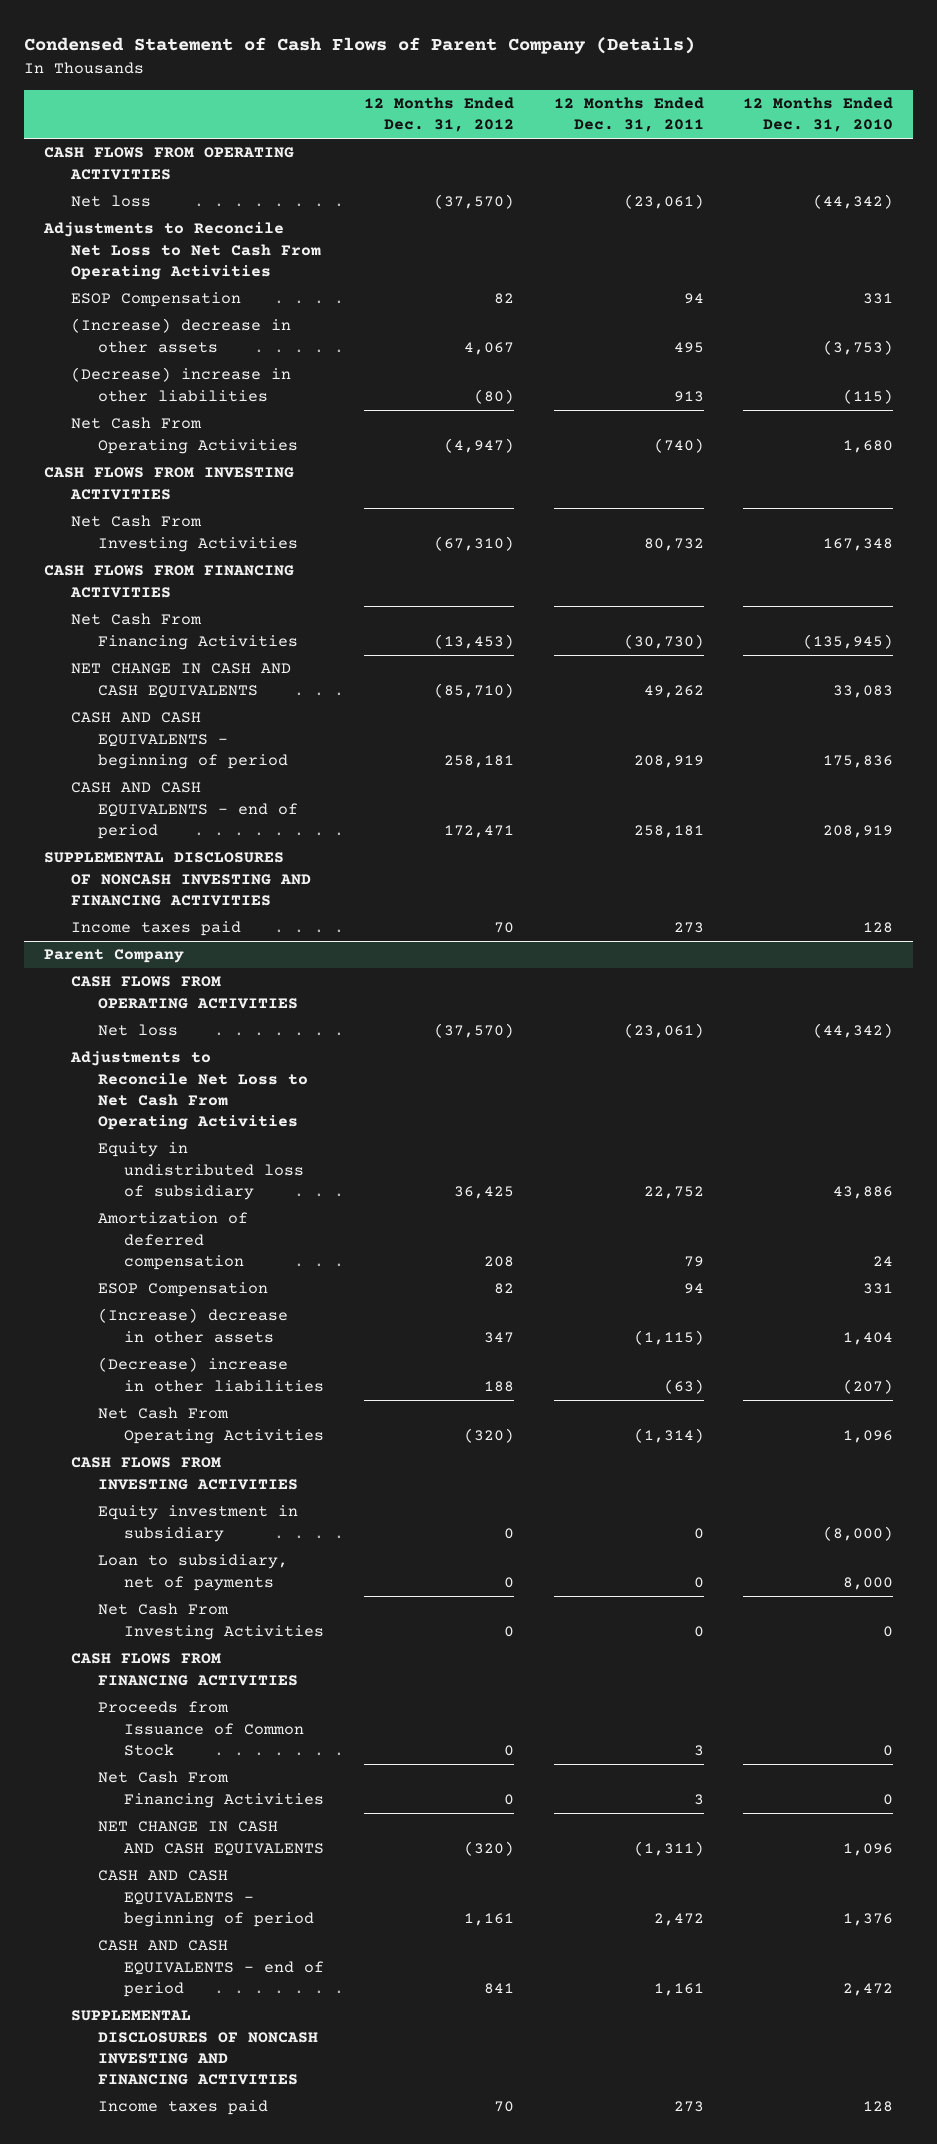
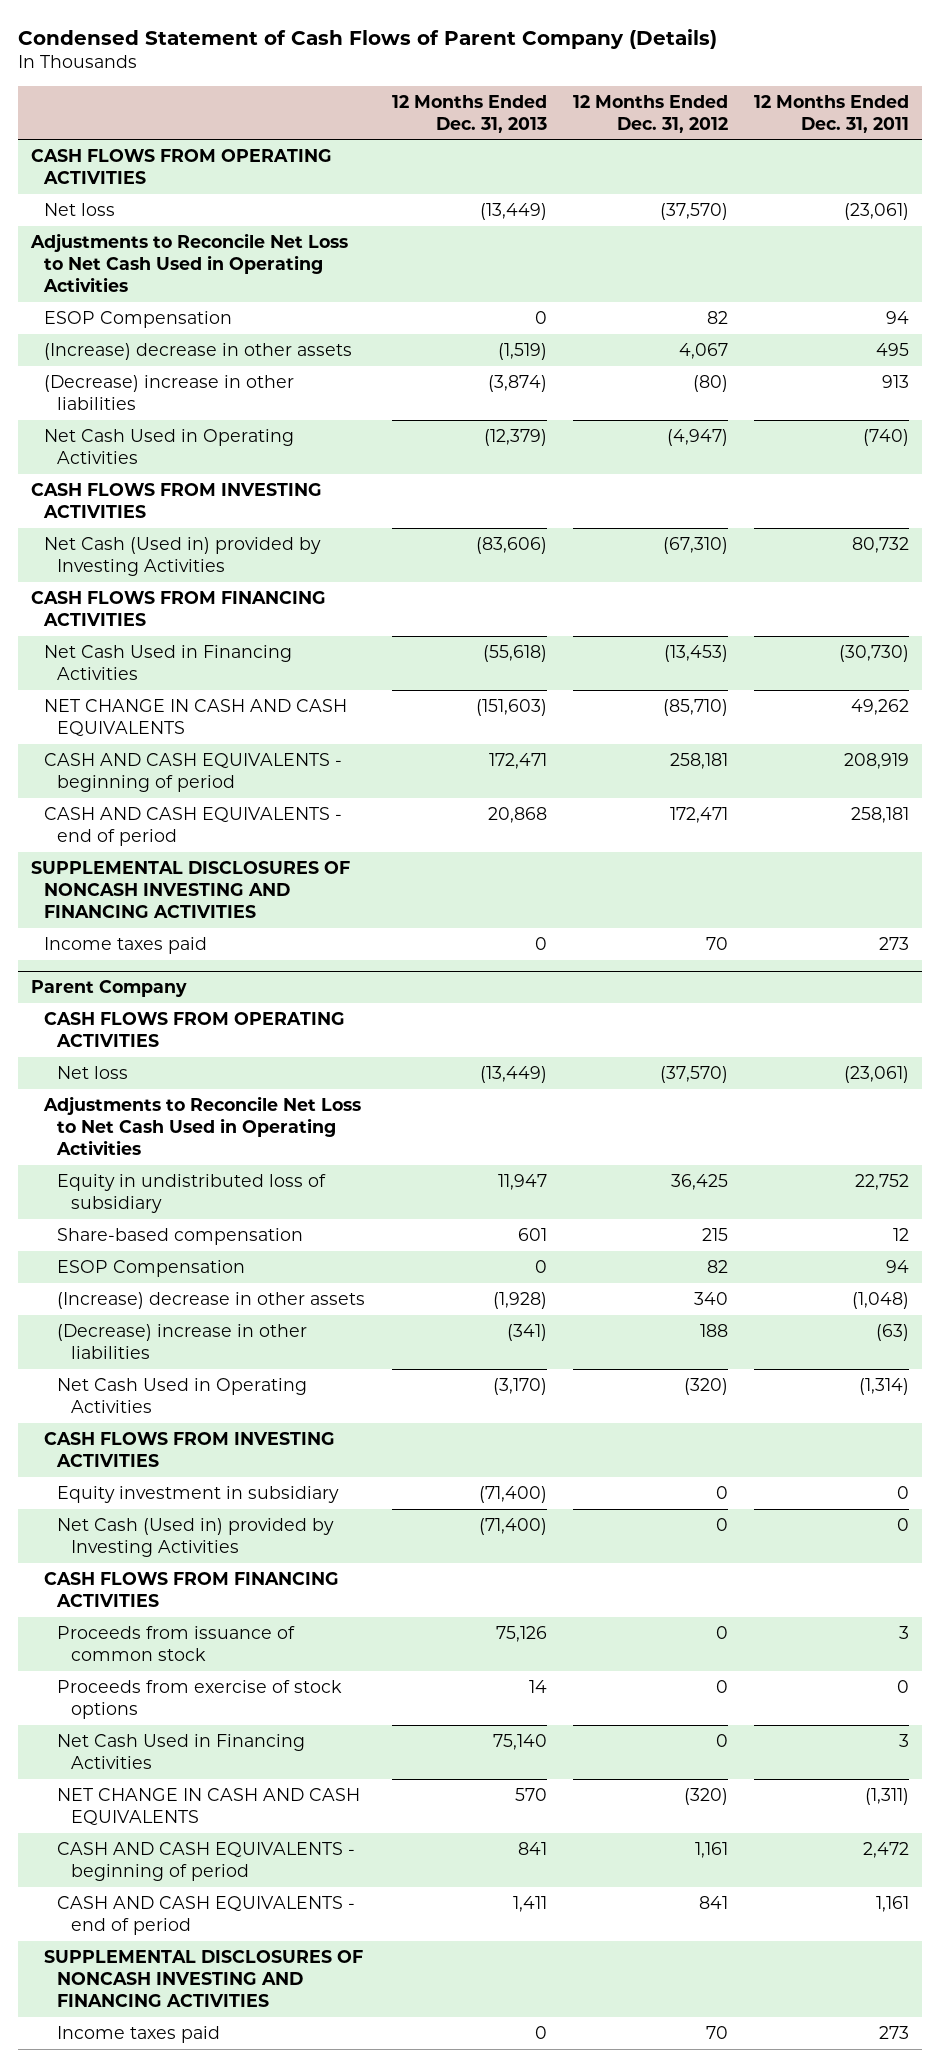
- | 12 Months Ended Dec. 31, 2012 | 12 Months Ended Dec. 31, 2011 | 12 Months Ended Dec. 31, 2010
+ | 12 Months Ended Dec. 31, 2013 | 12 Months Ended Dec. 31, 2012 | 12 Months Ended Dec. 31, 2011
- Adjustments to Reconcile Net Loss to Net Cash From Operating Activities
+ Adjustments to Reconcile Net Loss to Net Cash Used in Operating Activities
- Net Cash From Operating Activities | (4,947) | (740) | 1,680
+ Net Cash Used in Operating Activities | (12,379) | (4,947) | (740)
- Net Cash From Investing Activities | (67,310) | 80,732 | 167,348
+ Net Cash (Used in) provided by Investing Activities | (83,606) | (67,310) | 80,732
- Net Cash From Financing Activities | (13,453) | (30,730) | (135,945)
+ Net Cash Used in Financing Activities | (55,618) | (13,453) | (30,730)
@ Parent Company
- Adjustments to Reconcile Net Loss to Net Cash From Operating Activities
+ Adjustments to Reconcile Net Loss to Net Cash Used in Operating Activities
- Amortization of deferred compensation | 208 | 79 | 24
+ Share-based compensation | 601 | 215 | 12
- (Increase) decrease in other assets | 347 | (1,115) | 1,404
+ (Increase) decrease in other assets | (1,928) | 340 | (1,048)
- Net Cash From Operating Activities | (320) | (1,314) | 1,096
+ Net Cash Used in Operating Activities | (3,170) | (320) | (1,314)
- Loan to subsidiary, net of payments | 0 | 0 | 8,000
- Net Cash From Investing Activities | 0 | 0 | 0
+ Net Cash (Used in) provided by Investing Activities | (71,400) | 0 | 0
- Proceeds from Issuance of Common Stock | 0 | 3 | 0
- Net Cash From Financing Activities | 0 | 3 | 0
+ Proceeds from issuance of common stock | 75,126 | 0 | 3
+ Proceeds from exercise of stock options | 14 | 0 | 0
+ Net Cash Used in Financing Activities | 75,140 | 0 | 3

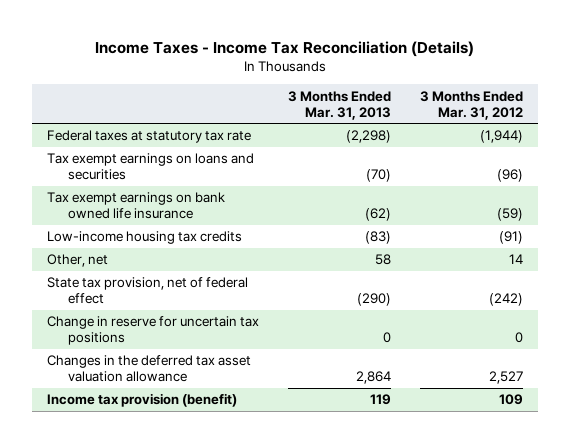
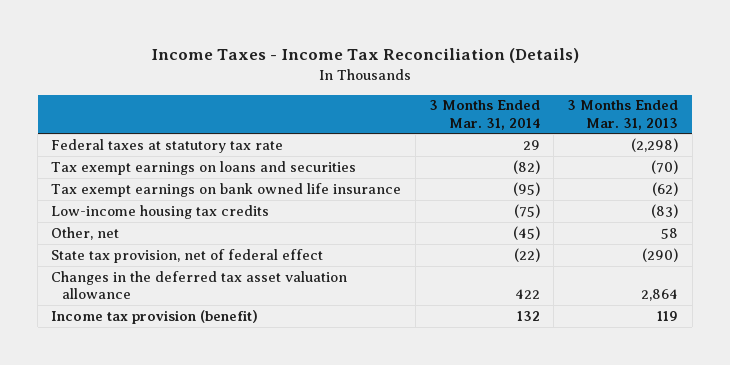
- | 3 Months Ended Mar. 31, 2013 | 3 Months Ended Mar. 31, 2012
+ | 3 Months Ended Mar. 31, 2014 | 3 Months Ended Mar. 31, 2013
- Change in reserve for uncertain tax positions | 0 | 0

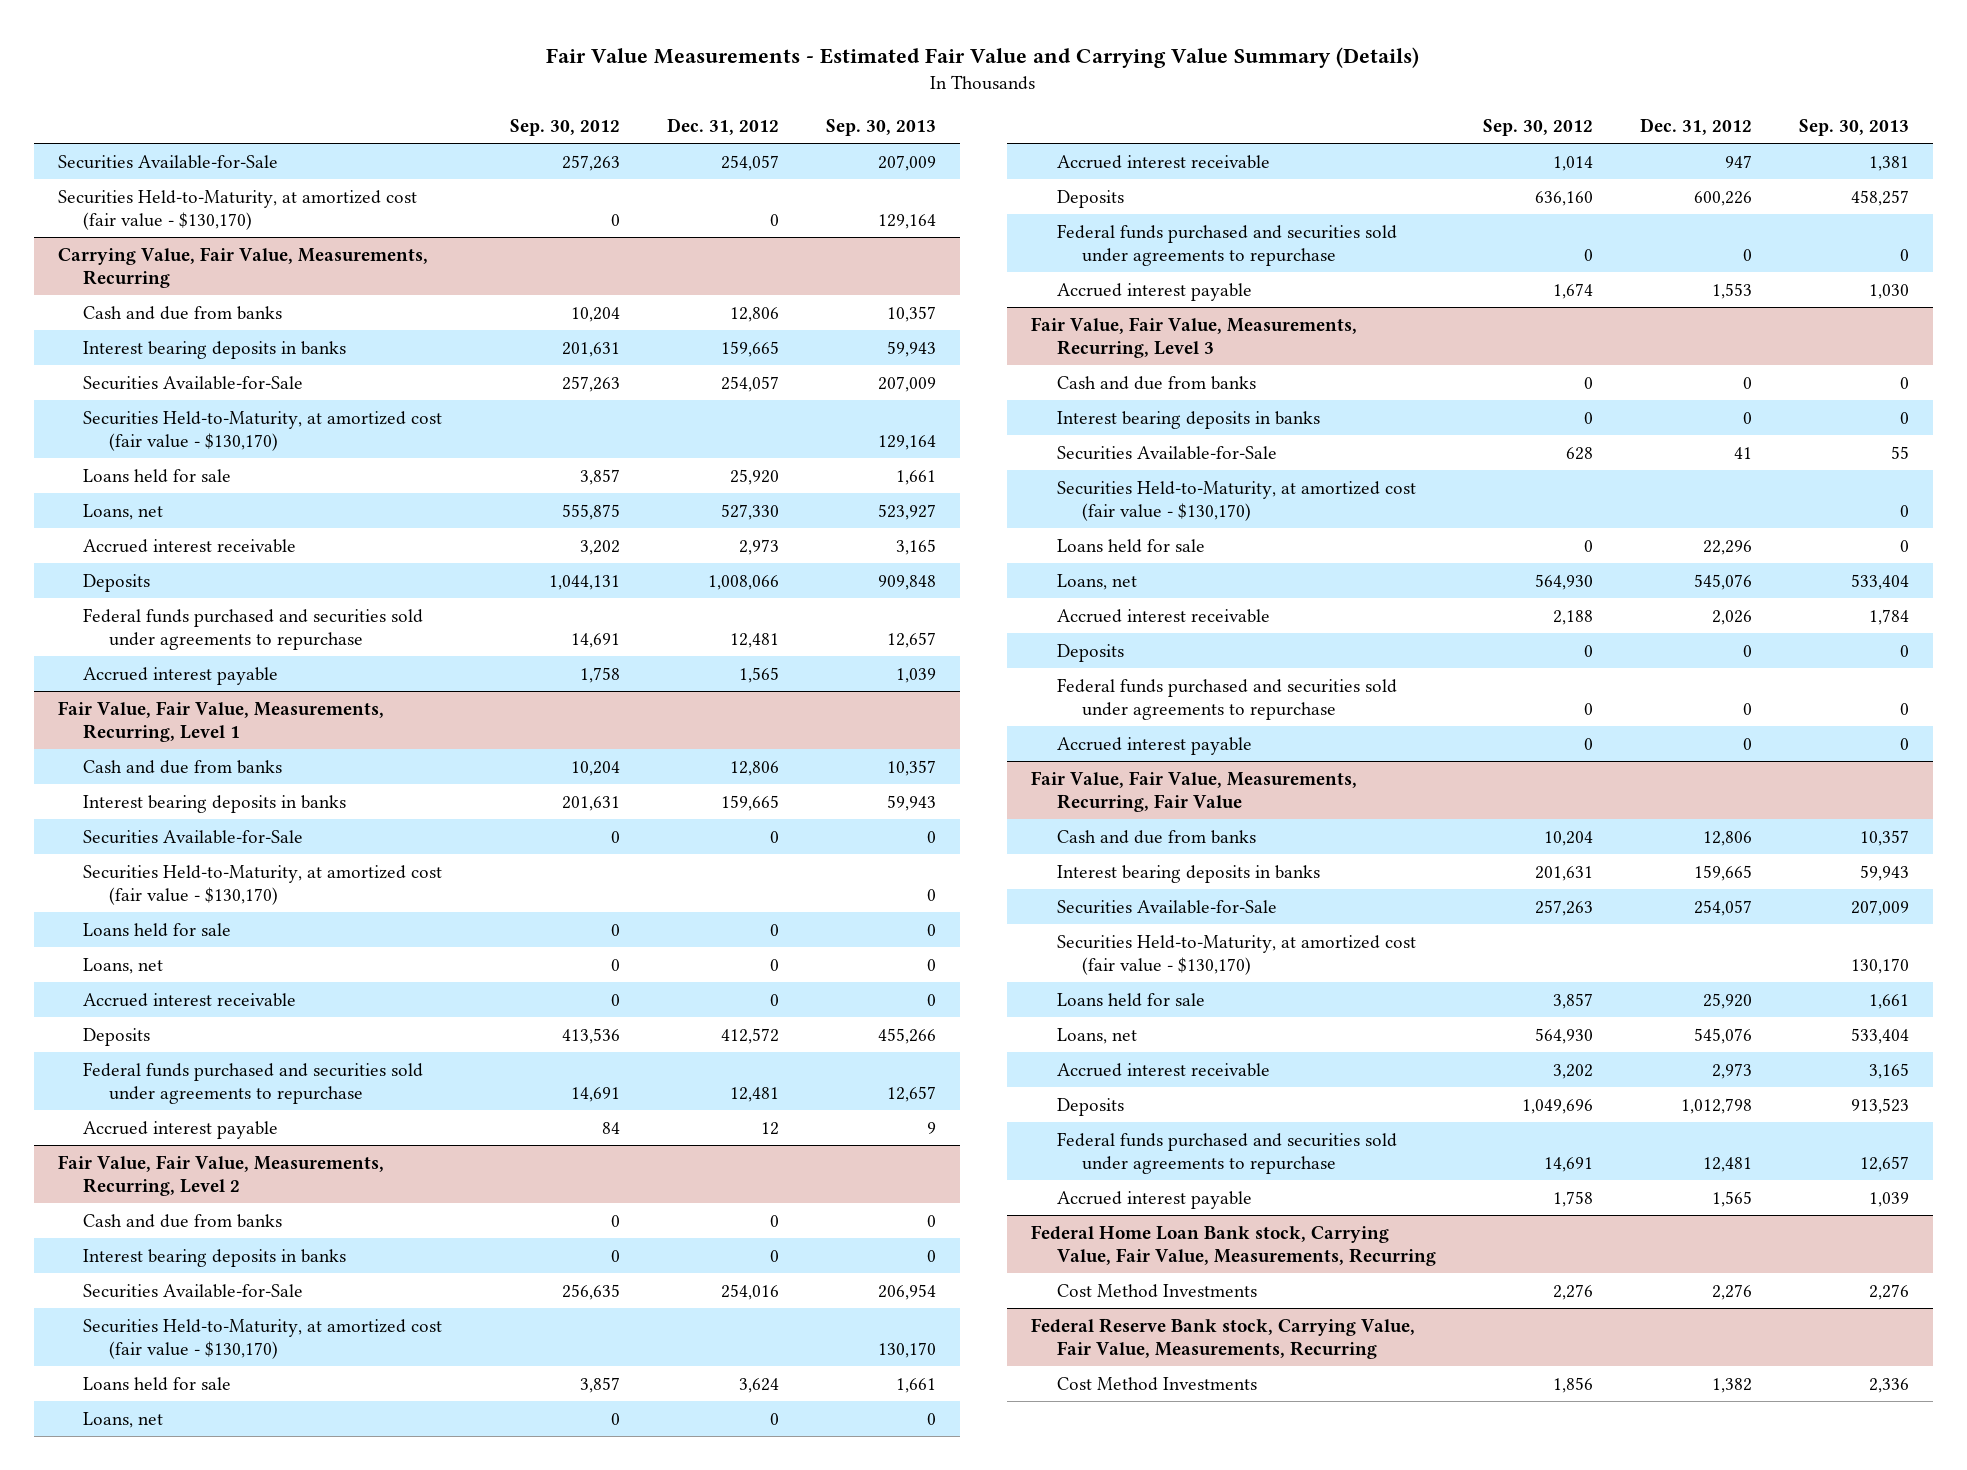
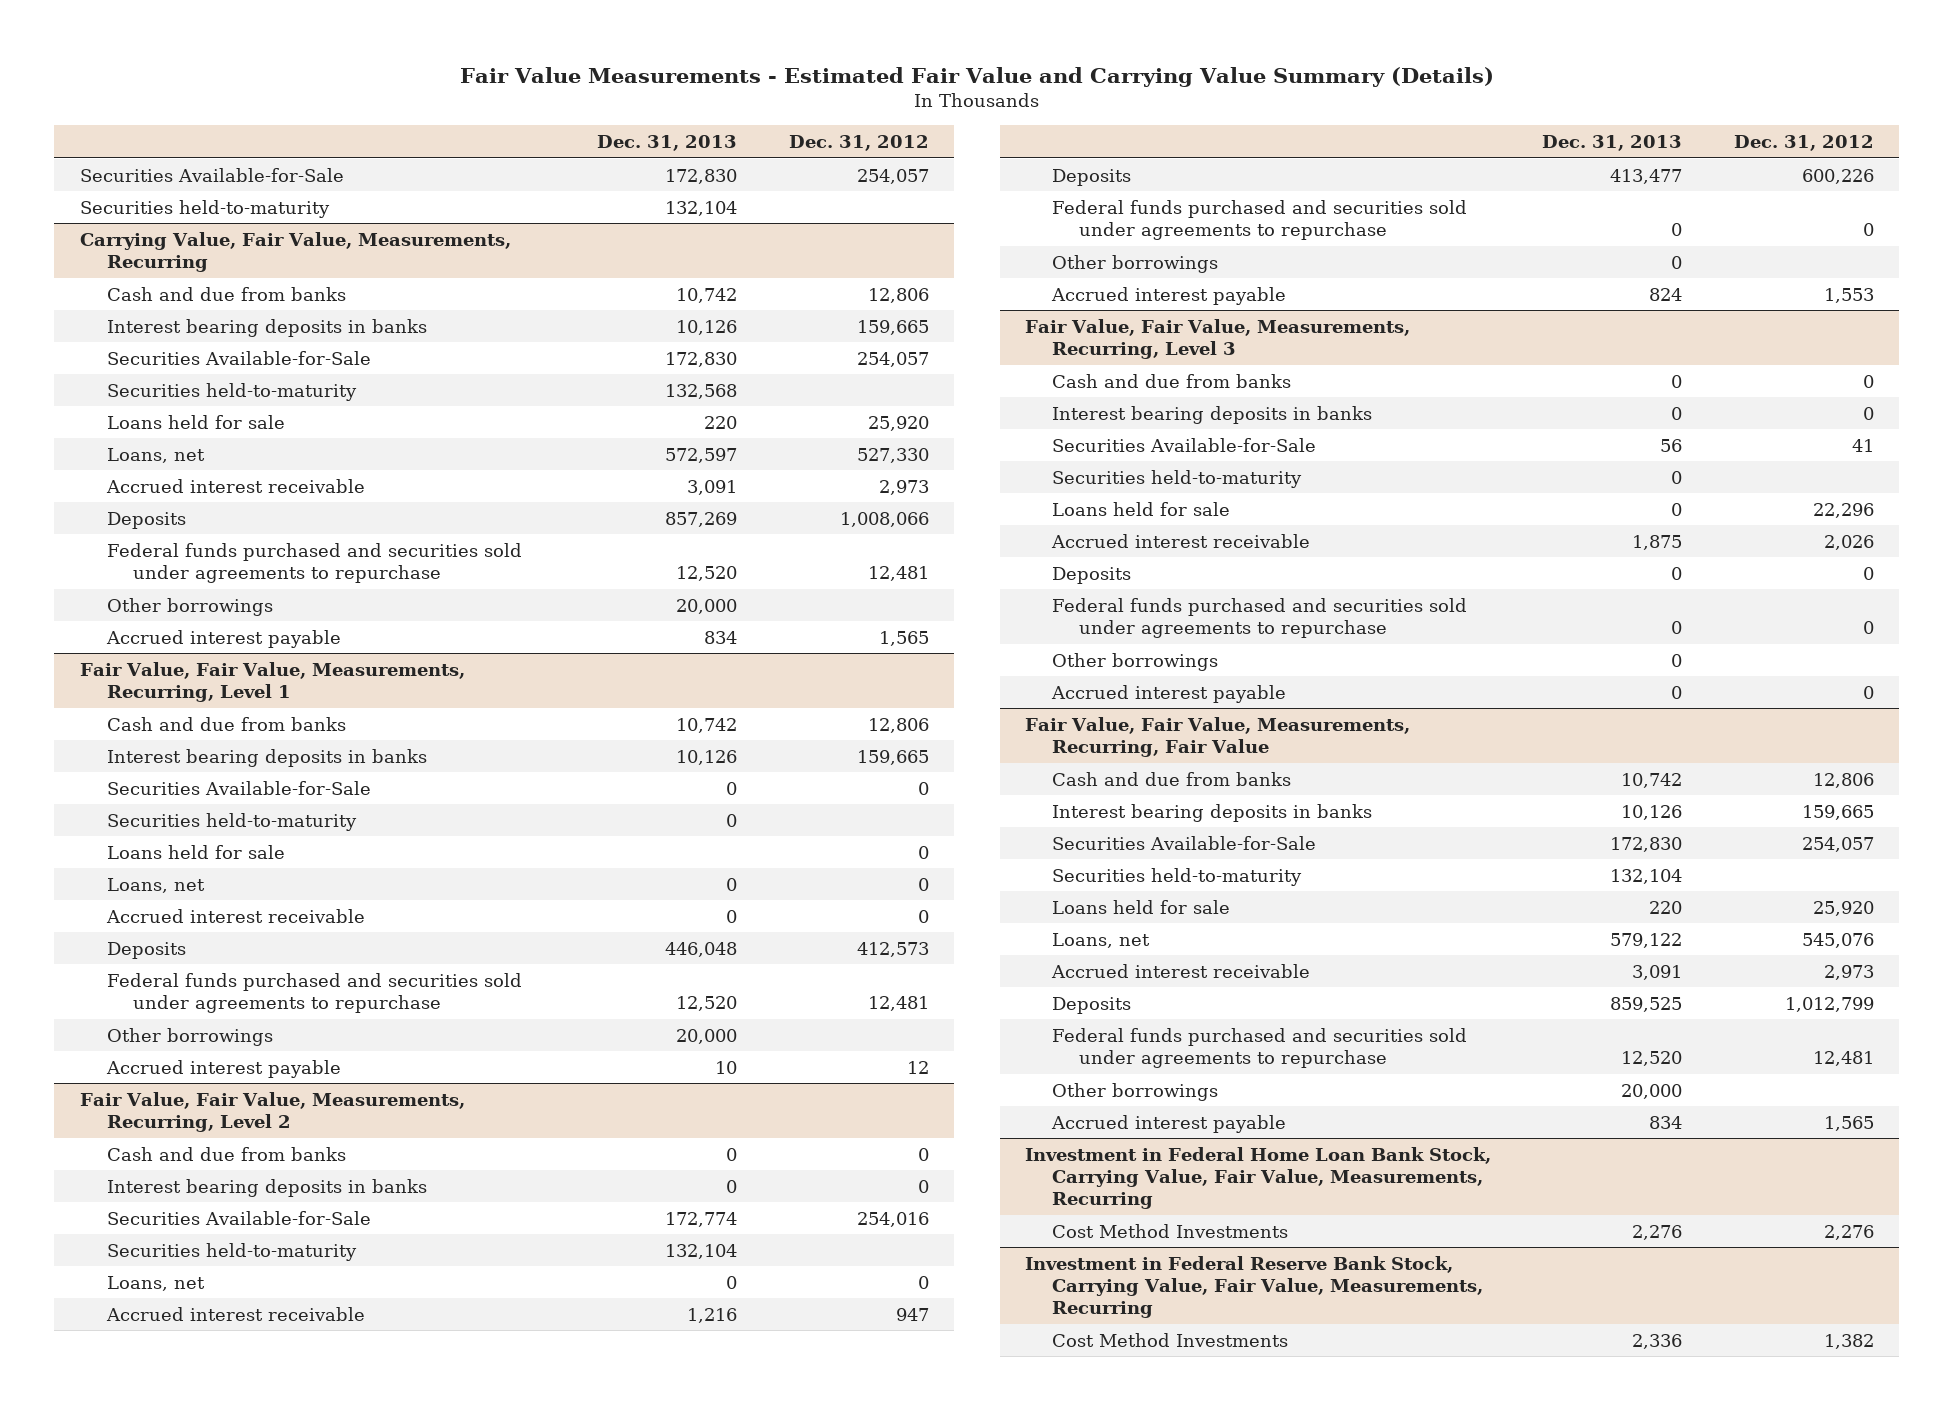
- | Sep. 30, 2012 | Dec. 31, 2012 | Sep. 30, 2013
+ | Dec. 31, 2013 | Dec. 31, 2012
- Securities Held-to-Maturity, at amortized cost (fair value - $130,170) | 0 | 0 | 129,164
+ Securities held-to-maturity | 132,104 |
@ Carrying Value, Fair Value, Measurements, Recurring
- Securities Held-to-Maturity, at amortized cost (fair value - $130,170) | | | 129,164
+ Securities held-to-maturity | 132,568 |
+ Other borrowings | 20,000 |
@ Fair Value, Fair Value, Measurements, Recurring, Level 1
- Securities Held-to-Maturity, at amortized cost (fair value - $130,170) | | | 0
+ Securities held-to-maturity | 0 |
- Deposits | 413,536 | 412,572 | 455,266
+ Deposits | 446,048 | 412,573
+ Other borrowings | 20,000 |
@ Fair Value, Fair Value, Measurements, Recurring, Level 2
- Securities Held-to-Maturity, at amortized cost (fair value - $130,170) | | | 130,170
- Loans held for sale | 3,857 | 3,624 | 1,661
+ Securities held-to-maturity | 132,104 |
+ Other borrowings | 0 |
@ Fair Value, Fair Value, Measurements, Recurring, Level 3
- Securities Held-to-Maturity, at amortized cost (fair value - $130,170) | | | 0
+ Securities held-to-maturity | 0 |
- Loans, net | 564,930 | 545,076 | 533,404
+ Other borrowings | 0 |
@ Fair Value, Fair Value, Measurements, Recurring, Fair Value
- Securities Held-to-Maturity, at amortized cost (fair value - $130,170) | | | 130,170
+ Securities held-to-maturity | 132,104 |
- Deposits | 1,049,696 | 1,012,798 | 913,523
+ Deposits | 859,525 | 1,012,799
+ Other borrowings | 20,000 |
- Federal Home Loan Bank stock, Carrying Value, Fair Value, Measurements, Recurring
+ Investment in Federal Home Loan Bank Stock, Carrying Value, Fair Value, Measurements, Recurring
- Federal Reserve Bank stock, Carrying Value, Fair Value, Measurements, Recurring
+ Investment in Federal Reserve Bank Stock, Carrying Value, Fair Value, Measurements, Recurring

